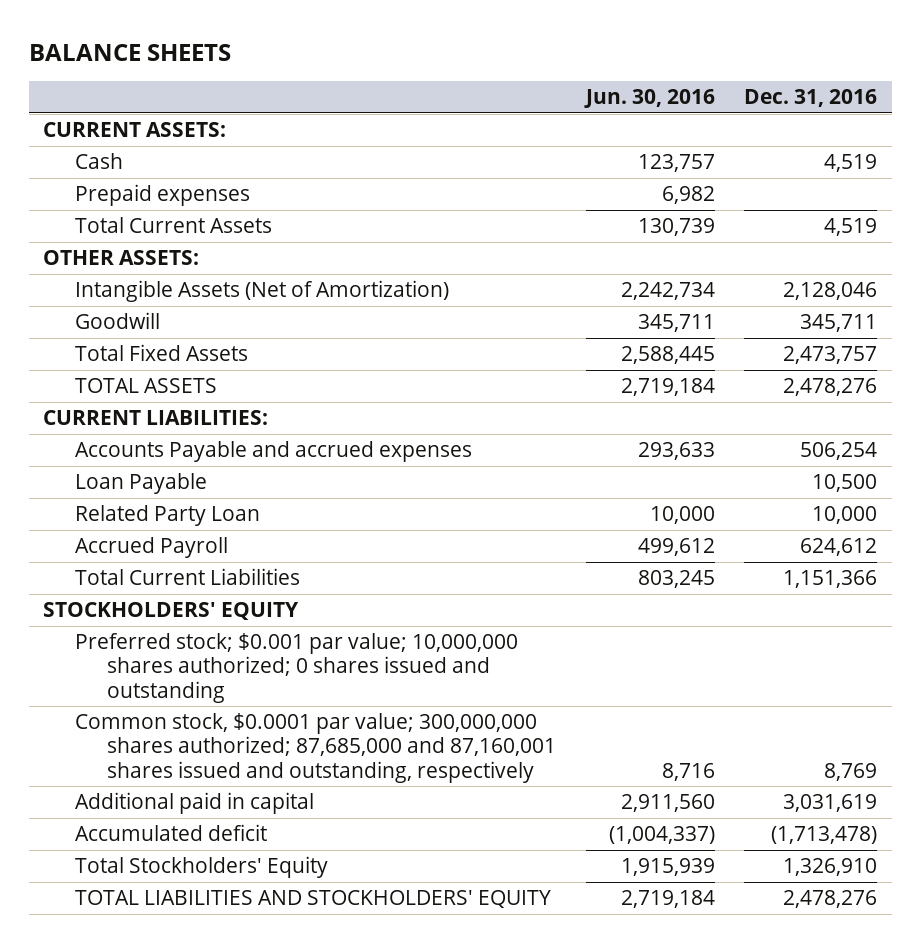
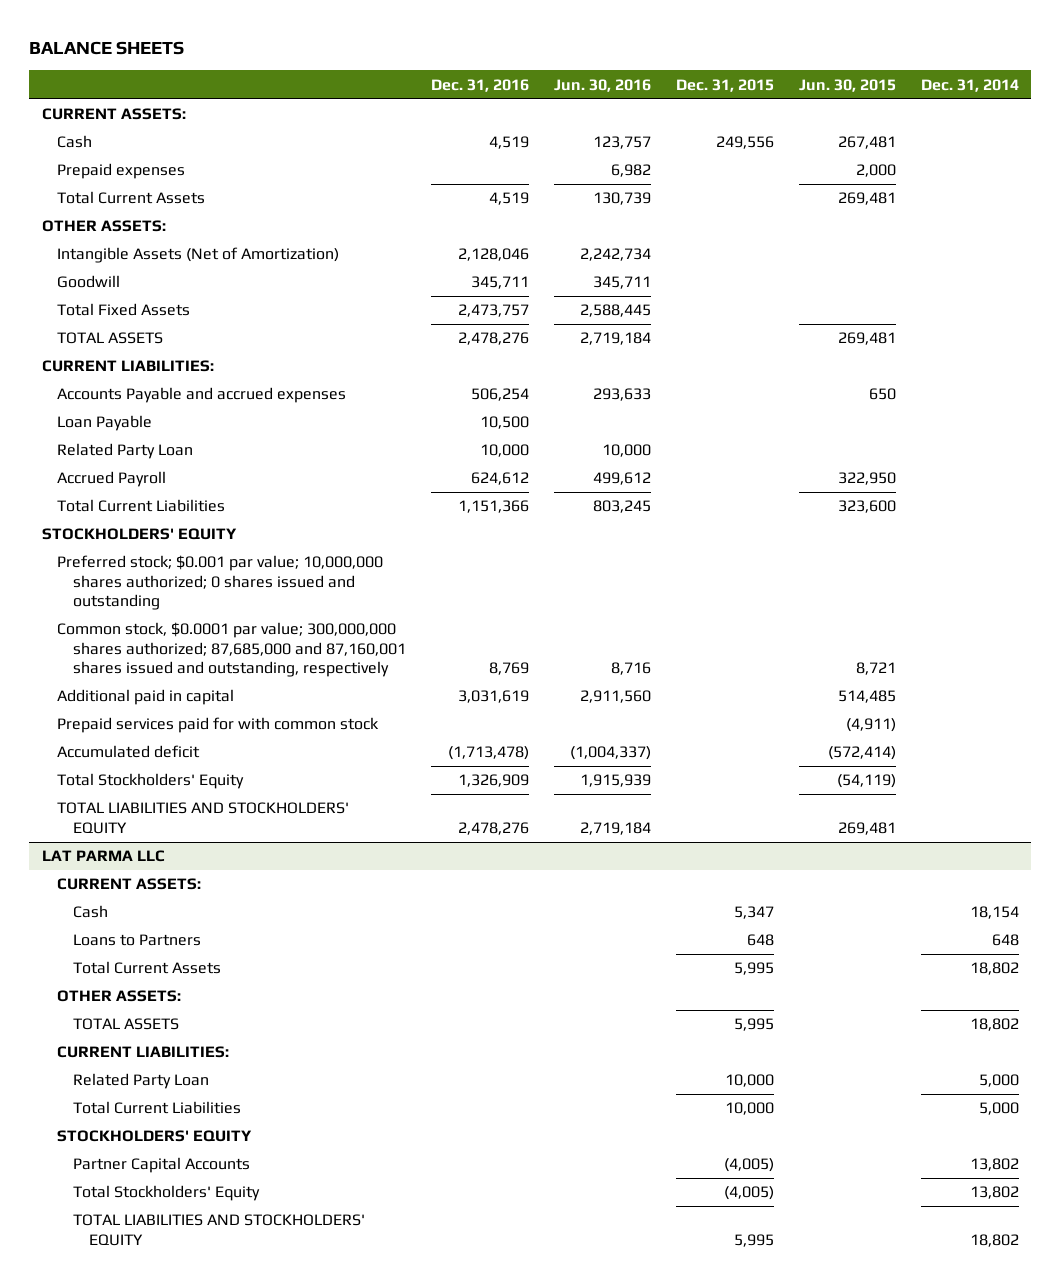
- | Jun. 30, 2016 | Dec. 31, 2016
+ | Dec. 31, 2016 | Jun. 30, 2016 | Dec. 31, 2015 | Jun. 30, 2015 | Dec. 31, 2014
+ Prepaid services paid for with common stock | | | | (4,911) |
- Total Stockholders' Equity | 1,915,939 | 1,326,910
+ Total Stockholders' Equity | 1,326,909 | 1,915,939 | | (54,119) |
+ LAT PARMA LLC
+ CURRENT ASSETS:
+ Cash | | | 5,347 | | 18,154
+ Loans to Partners | | | 648 | | 648
+ Total Current Assets | | | 5,995 | | 18,802
+ OTHER ASSETS:
+ TOTAL ASSETS | | | 5,995 | | 18,802
+ CURRENT LIABILITIES:
+ Related Party Loan | | | 10,000 | | 5,000
+ Total Current Liabilities | | | 10,000 | | 5,000
+ STOCKHOLDERS' EQUITY
+ Partner Capital Accounts | | | (4,005) | | 13,802
+ Total Stockholders' Equity | | | (4,005) | | 13,802
+ TOTAL LIABILITIES AND STOCKHOLDERS' EQUITY | | | 5,995 | | 18,802

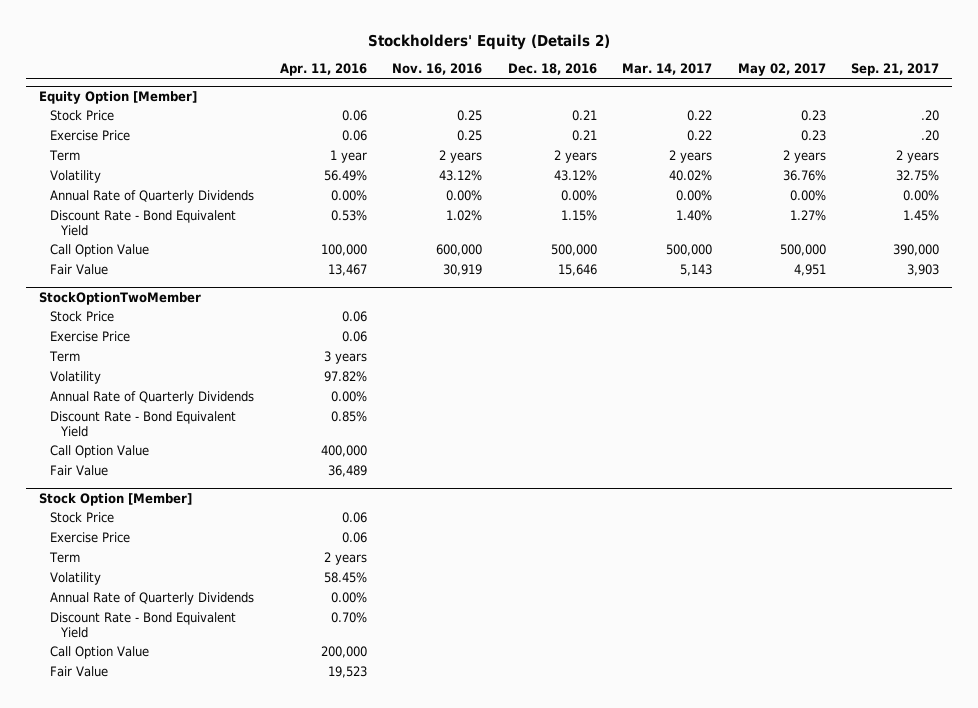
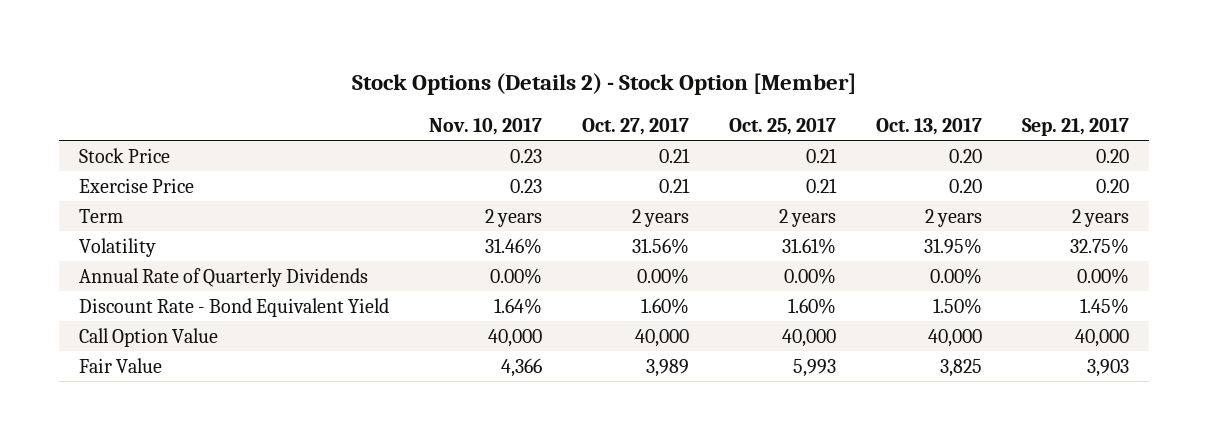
- Stockholders' Equity (Details 2)
+ Stock Options (Details 2) - Stock Option [Member]
- | Apr. 11, 2016 | Nov. 16, 2016 | Dec. 18, 2016 | Mar. 14, 2017 | May 02, 2017 | Sep. 21, 2017
+ | Nov. 10, 2017 | Oct. 27, 2017 | Oct. 25, 2017 | Oct. 13, 2017 | Sep. 21, 2017
- Equity Option [Member]
- Stock Price | 0.06 | 0.25 | 0.21 | 0.22 | 0.23 | .20
- Exercise Price | 0.06 | 0.25 | 0.21 | 0.22 | 0.23 | .20
+ Stock Price | 0.23 | 0.21 | 0.21 | 0.20 | 0.20
+ Exercise Price | 0.23 | 0.21 | 0.21 | 0.20 | 0.20
- Call Option Value | 100,000 | 600,000 | 500,000 | 500,000 | 500,000 | 390,000
+ Call Option Value | 40,000 | 40,000 | 40,000 | 40,000 | 40,000
- StockOptionTwoMember
- Stock Price | 0.06 | | | | |
- Exercise Price | 0.06 | | | | |
- Term | 3 years | | | | |
- Volatility | 97.82% | | | | |
- Annual Rate of Quarterly Dividends | 0.00% | | | | |
- Discount Rate - Bond Equivalent Yield | 0.85% | | | | |
- Call Option Value | 400,000 | | | | |
- Fair Value | 36,489 | | | | |
- Stock Option [Member]
- Stock Price | 0.06 | | | | |
- Exercise Price | 0.06 | | | | |
- Term | 2 years | | | | |
- Volatility | 58.45% | | | | |
- Annual Rate of Quarterly Dividends | 0.00% | | | | |
- Discount Rate - Bond Equivalent Yield | 0.70% | | | | |
- Call Option Value | 200,000 | | | | |
- Fair Value | 19,523 | | | | |

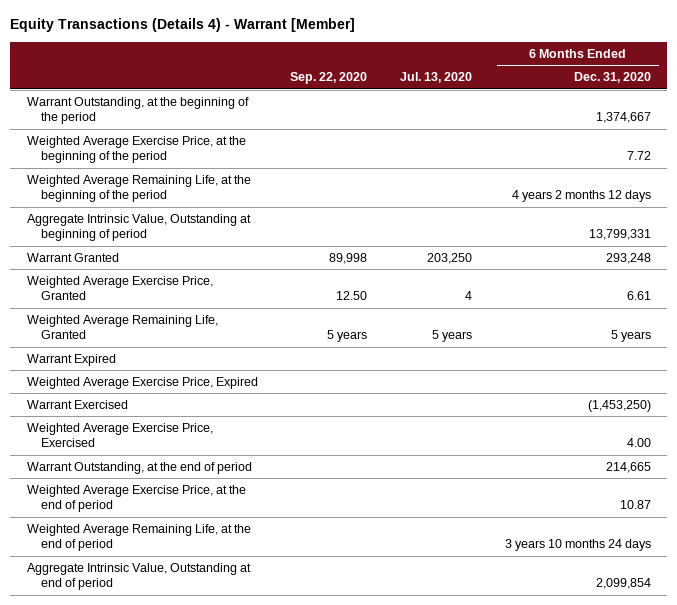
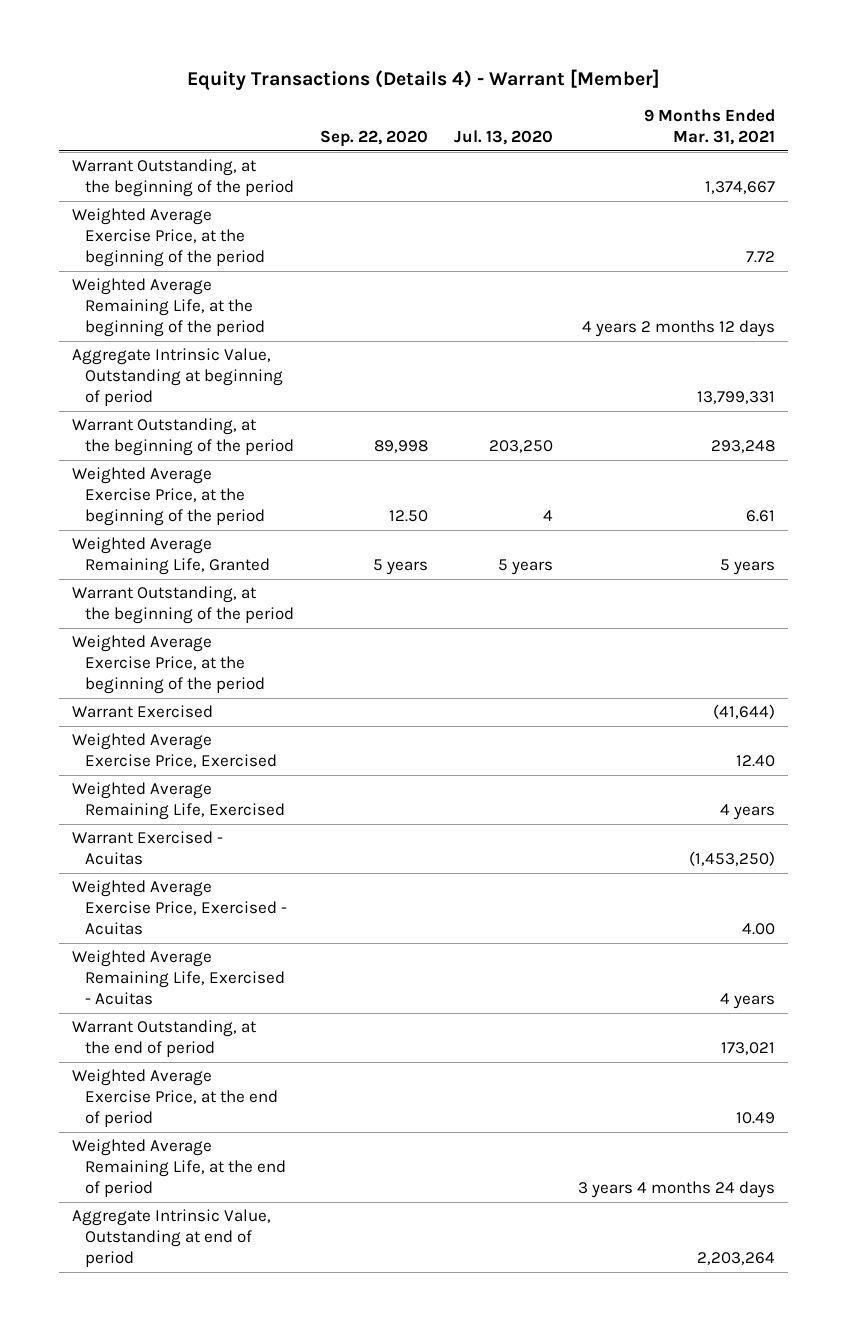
- | Sep. 22, 2020 | Jul. 13, 2020 | 6 Months Ended Dec. 31, 2020
+ | Sep. 22, 2020 | Jul. 13, 2020 | 9 Months Ended Mar. 31, 2021
- Warrant Granted | 89,998 | 203,250 | 293,248
- Weighted Average Exercise Price, Granted | 12.50 | 4 | 6.61
+ Warrant Outstanding, at the beginning of the period | 89,998 | 203,250 | 293,248
+ Weighted Average Exercise Price, at the beginning of the period | 12.50 | 4 | 6.61
- Warrant Expired
- Weighted Average Exercise Price, Expired
+ Warrant Outstanding, at the beginning of the period
+ Weighted Average Exercise Price, at the beginning of the period
+ Weighted Average Remaining Life, Exercised | | | 4 years
+ Warrant Exercised - Acuitas | | | (1,453,250)
+ Weighted Average Exercise Price, Exercised - Acuitas | | | 4.00
+ Weighted Average Remaining Life, Exercised - Acuitas | | | 4 years

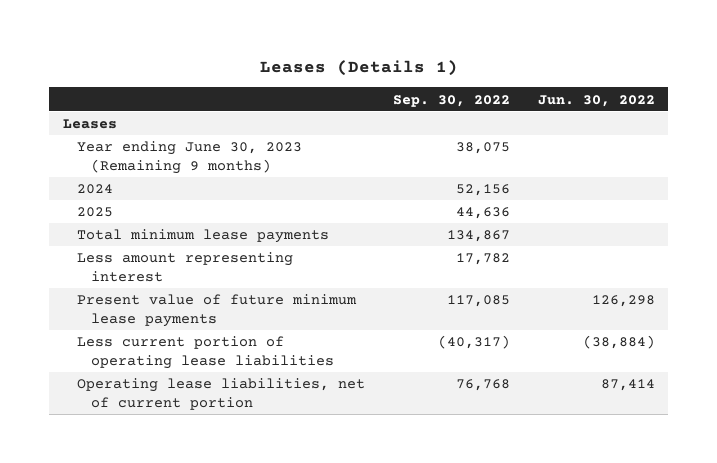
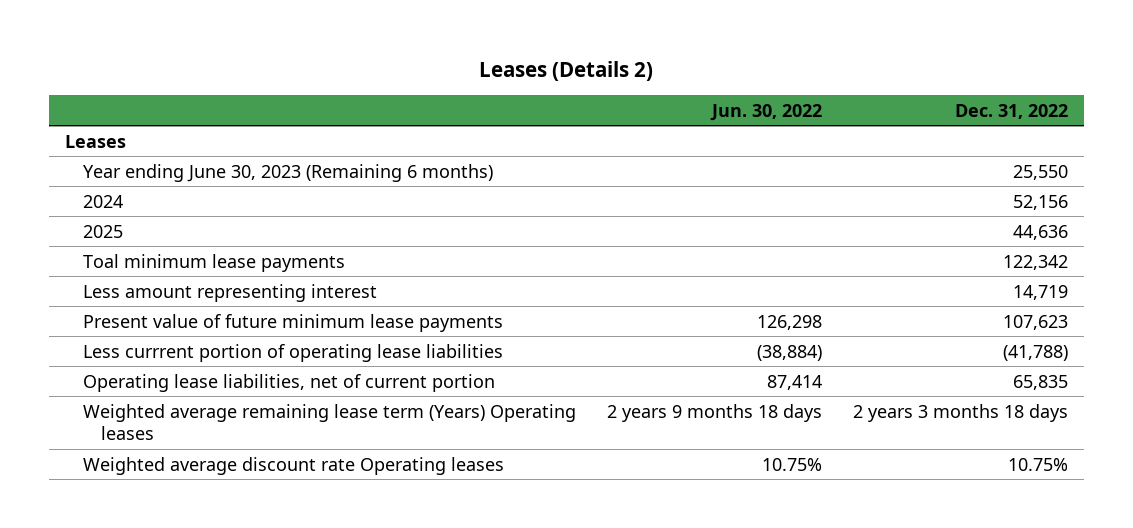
- Leases (Details 1)
+ Leases (Details 2)
- | Sep. 30, 2022 | Jun. 30, 2022
+ | Jun. 30, 2022 | Dec. 31, 2022
- Year ending June 30, 2023 (Remaining 9 months) | 38,075 |
+ Year ending June 30, 2023 (Remaining 6 months) | | 25,550
- Total minimum lease payments | 134,867 |
+ Toal minimum lease payments | | 122,342
- Less current portion of operating lease liabilities | (40,317) | (38,884)
+ Less currrent portion of operating lease liabilities | (38,884) | (41,788)
+ Weighted average remaining lease term (Years) Operating leases | 2 years 9 months 18 days | 2 years 3 months 18 days
+ Weighted average discount rate Operating leases | 10.75% | 10.75%

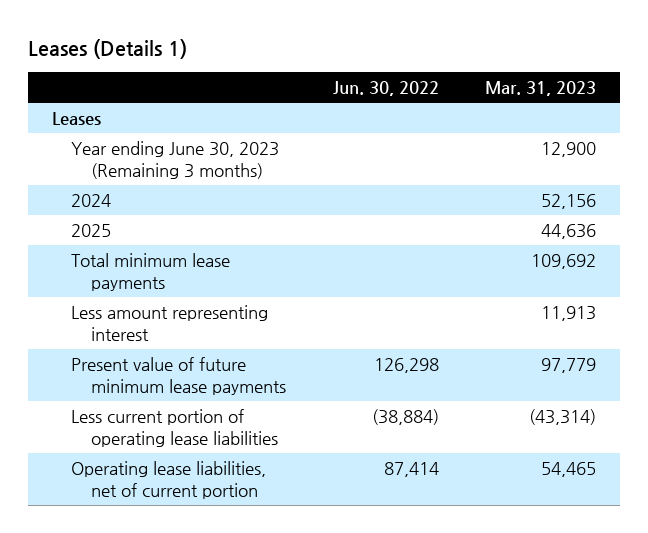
- Leases (Details 2)
+ Leases (Details 1)
- | Jun. 30, 2022 | Dec. 31, 2022
+ | Jun. 30, 2022 | Mar. 31, 2023
- Year ending June 30, 2023 (Remaining 6 months) | | 25,550
+ Year ending June 30, 2023 (Remaining 3 months) | | 12,900
- Toal minimum lease payments | | 122,342
+ Total minimum lease payments | | 109,692
- Less currrent portion of operating lease liabilities | (38,884) | (41,788)
+ Less current portion of operating lease liabilities | (38,884) | (43,314)
- Weighted average remaining lease term (Years) Operating leases | 2 years 9 months 18 days | 2 years 3 months 18 days
- Weighted average discount rate Operating leases | 10.75% | 10.75%

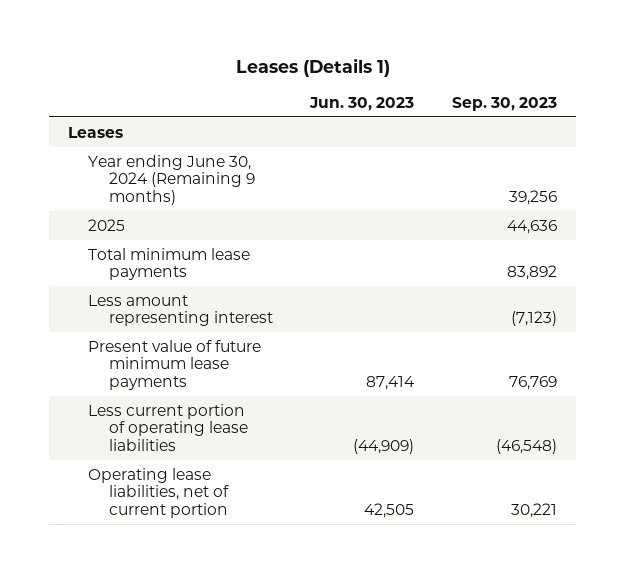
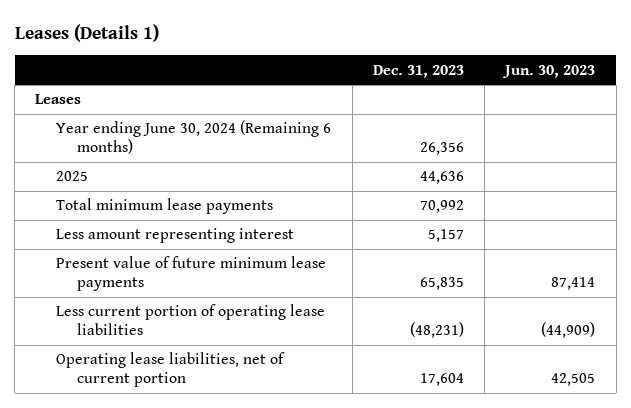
- | Jun. 30, 2023 | Sep. 30, 2023
+ | Dec. 31, 2023 | Jun. 30, 2023
- Year ending June 30, 2024 (Remaining 9 months) | | 39,256
+ Year ending June 30, 2024 (Remaining 6 months) | 26,356 |

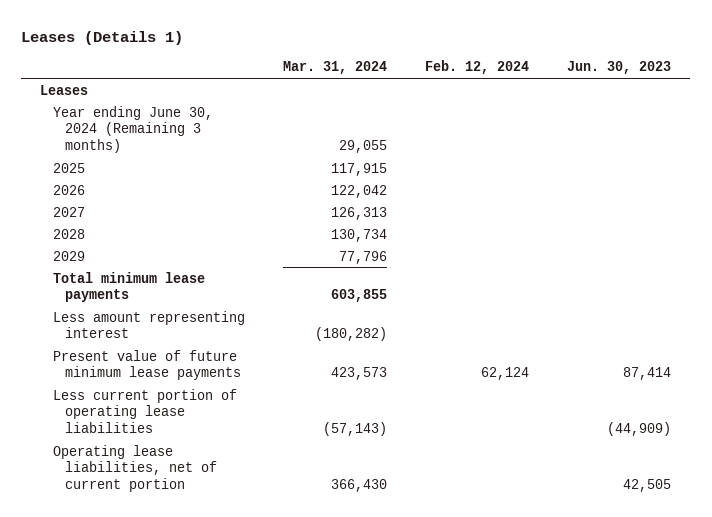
- | Dec. 31, 2023 | Jun. 30, 2023
+ | Mar. 31, 2024 | Feb. 12, 2024 | Jun. 30, 2023
- Year ending June 30, 2024 (Remaining 6 months) | 26,356 |
+ Year ending June 30, 2024 (Remaining 3 months) | 29,055 | |
+ 2026 | 122,042 | |
+ 2027 | 126,313 | |
+ 2028 | 130,734 | |
+ 2029 | 77,796 | |

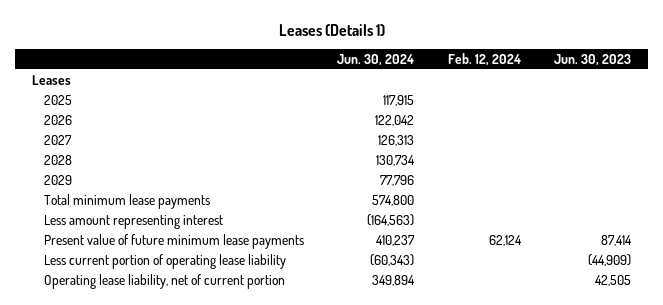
- | Mar. 31, 2024 | Feb. 12, 2024 | Jun. 30, 2023
+ | Jun. 30, 2024 | Feb. 12, 2024 | Jun. 30, 2023
- Year ending June 30, 2024 (Remaining 3 months) | 29,055 | |
- Less current portion of operating lease liabilities | (57,143) | | (44,909)
- Operating lease liabilities, net of current portion | 366,430 | | 42,505
+ Less current portion of operating lease liability | (60,343) | | (44,909)
+ Operating lease liability, net of current portion | 349,894 | | 42,505

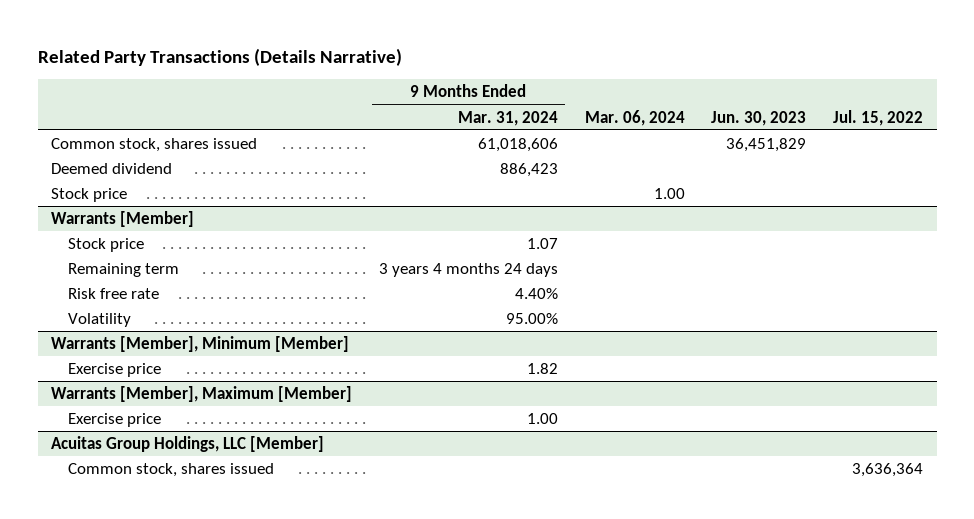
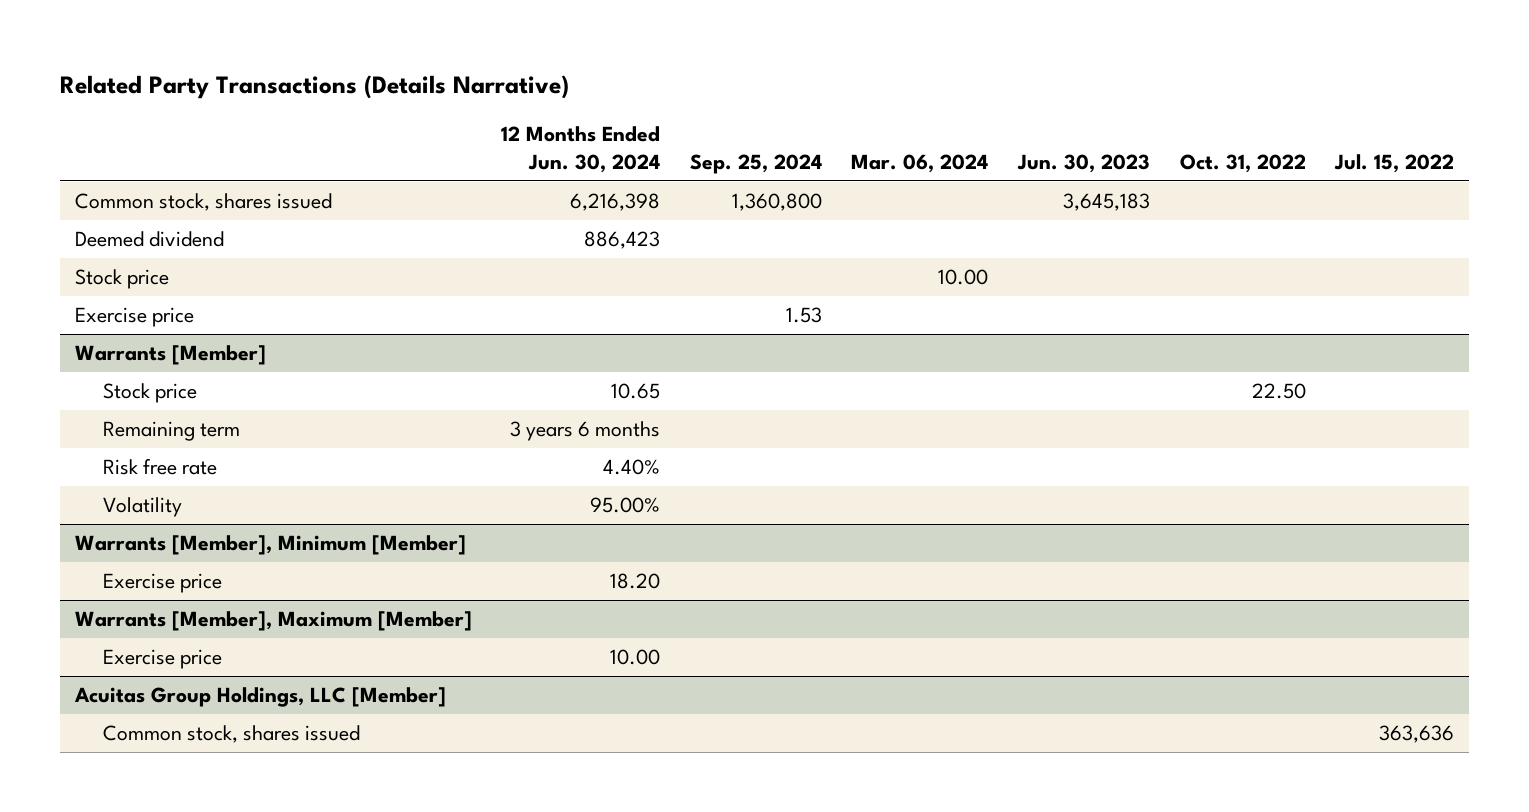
- | 9 Months Ended Mar. 31, 2024 | Mar. 06, 2024 | Jun. 30, 2023 | Jul. 15, 2022
+ | 12 Months Ended Jun. 30, 2024 | Sep. 25, 2024 | Mar. 06, 2024 | Jun. 30, 2023 | Oct. 31, 2022 | Jul. 15, 2022
- Common stock, shares issued | 61,018,606 | | 36,451,829 |
+ Common stock, shares issued | 6,216,398 | 1,360,800 | | 3,645,183 | |
- Stock price | | 1.00 | |
+ Stock price | | | 10.00 | | |
+ Exercise price | | 1.53 | | | |
@ Acuitas Group Holdings, LLC [Member]
- Common stock, shares issued | | | | 3,636,364
+ Common stock, shares issued | | | | | | 363,636

